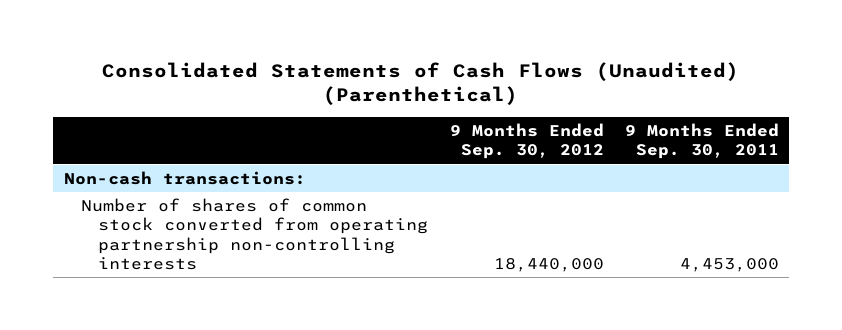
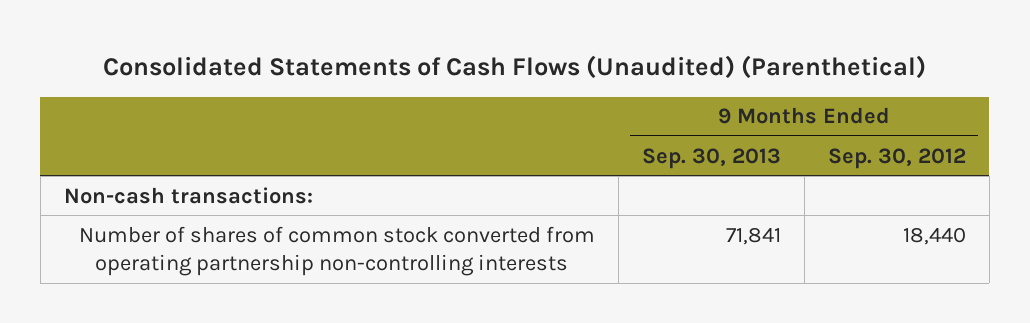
- | 9 Months Ended Sep. 30, 2012 | 9 Months Ended Sep. 30, 2011
+ | 9 Months Ended Sep. 30, 2013 | 9 Months Ended Sep. 30, 2012
- Number of shares of common stock converted from operating partnership non-controlling interests | 18,440,000 | 4,453,000
+ Number of shares of common stock converted from operating partnership non-controlling interests | 71,841 | 18,440

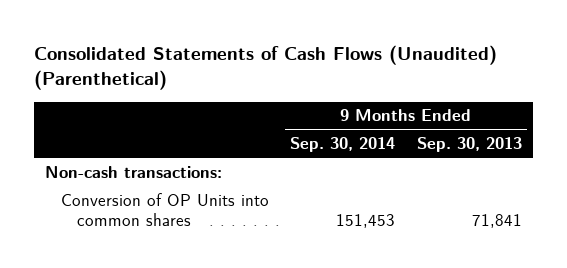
- | 9 Months Ended Sep. 30, 2013 | 9 Months Ended Sep. 30, 2012
+ | 9 Months Ended Sep. 30, 2014 | 9 Months Ended Sep. 30, 2013
- Number of shares of common stock converted from operating partnership non-controlling interests | 71,841 | 18,440
+ Conversion of OP Units into common shares | 151,453 | 71,841

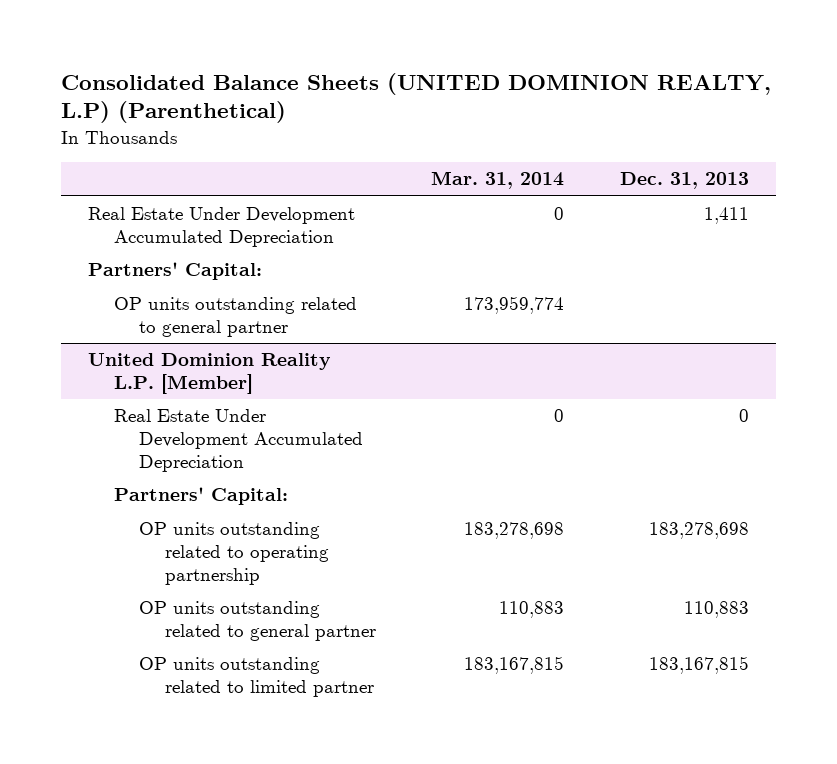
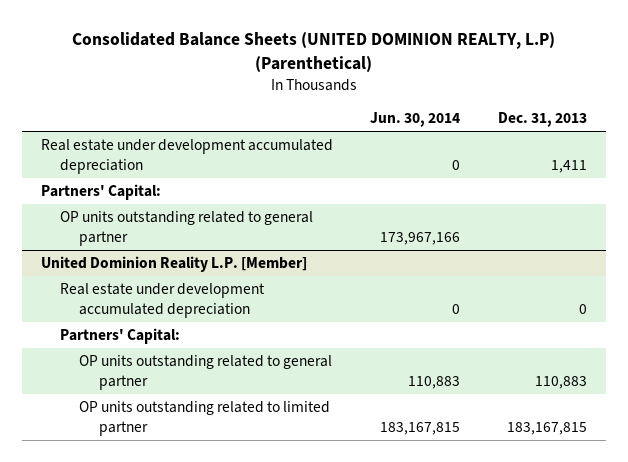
- | Mar. 31, 2014 | Dec. 31, 2013
+ | Jun. 30, 2014 | Dec. 31, 2013
- Real Estate Under Development Accumulated Depreciation | 0 | 1,411
+ Real estate under development accumulated depreciation | 0 | 1,411
@ United Dominion Reality L.P. [Member]
- Real Estate Under Development Accumulated Depreciation | 0 | 0
+ Real estate under development accumulated depreciation | 0 | 0
- OP units outstanding related to operating partnership | 183,278,698 | 183,278,698

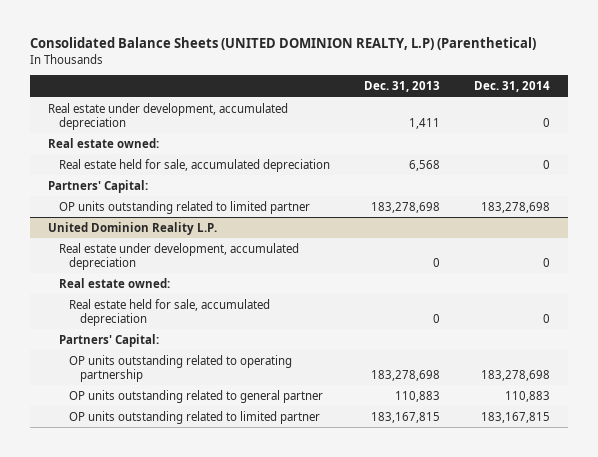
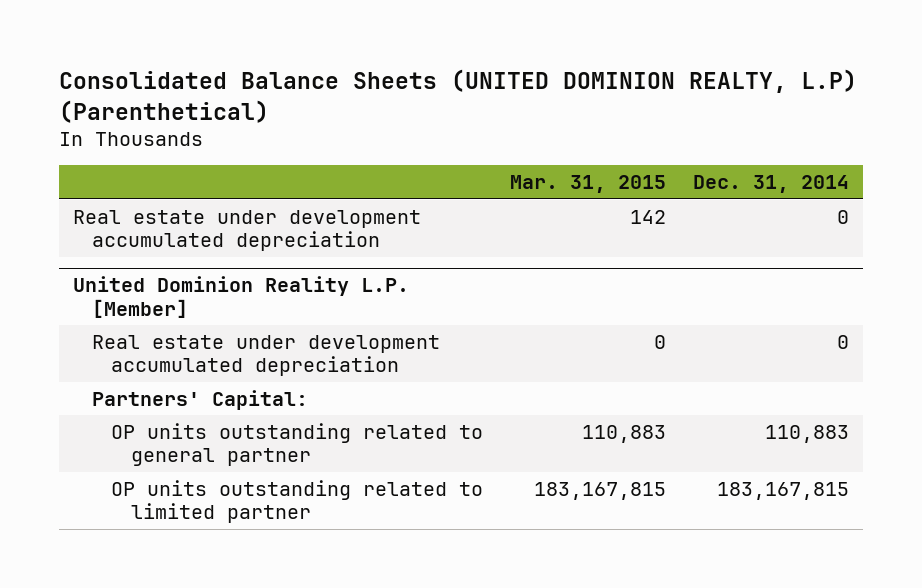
- | Dec. 31, 2013 | Dec. 31, 2014
+ | Mar. 31, 2015 | Dec. 31, 2014
- Real estate under development, accumulated depreciation | 1,411 | 0
- Real estate owned:
- Real estate held for sale, accumulated depreciation | 6,568 | 0
- Partners' Capital:
- OP units outstanding related to limited partner | 183,278,698 | 183,278,698
- United Dominion Reality L.P.
- Real estate under development, accumulated depreciation | 0 | 0
- Real estate owned:
- Real estate held for sale, accumulated depreciation | 0 | 0
+ Real estate under development accumulated depreciation | 142 | 0
+ United Dominion Reality L.P. [Member]
+ Real estate under development accumulated depreciation | 0 | 0
- OP units outstanding related to operating partnership | 183,278,698 | 183,278,698

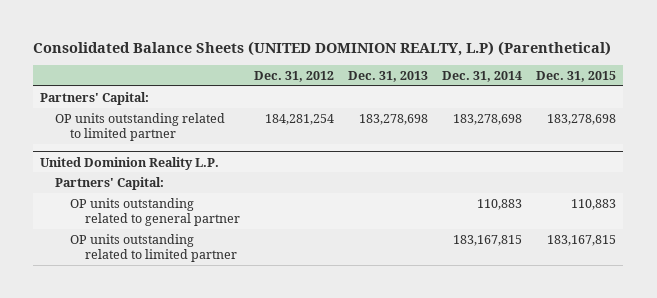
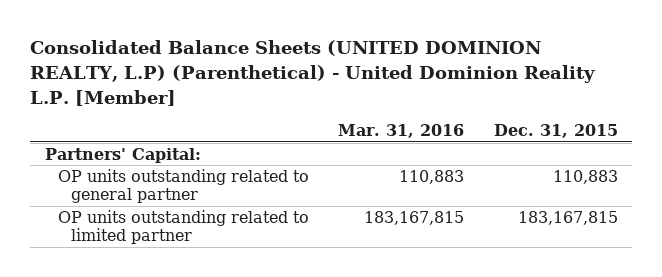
- Consolidated Balance Sheets (UNITED DOMINION REALTY, L.P) (Parenthetical)
+ Consolidated Balance Sheets (UNITED DOMINION REALTY, L.P) (Parenthetical) - United Dominion Reality L.P. [Member]
- | Dec. 31, 2012 | Dec. 31, 2013 | Dec. 31, 2014 | Dec. 31, 2015
+ | Mar. 31, 2016 | Dec. 31, 2015
- OP units outstanding related to limited partner | 184,281,254 | 183,278,698 | 183,278,698 | 183,278,698
- United Dominion Reality L.P.
- Partners' Capital:

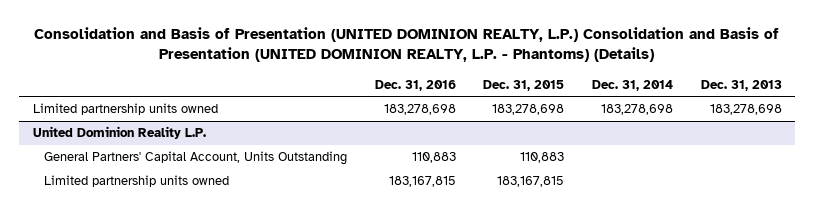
- Consolidated Balance Sheets (UNITED DOMINION REALTY, L.P) (Parenthetical) - United Dominion Reality L.P. [Member]
+ Consolidation and Basis of Presentation (UNITED DOMINION REALTY, L.P.) Consolidation and Basis of Presentation (UNITED DOMINION REALTY, L.P. - Phantoms) (Details)
- | Mar. 31, 2016 | Dec. 31, 2015
+ | Dec. 31, 2016 | Dec. 31, 2015 | Dec. 31, 2014 | Dec. 31, 2013
- Partners' Capital:
- OP units outstanding related to general partner | 110,883 | 110,883
- OP units outstanding related to limited partner | 183,167,815 | 183,167,815
+ Limited partnership units owned | 183,278,698 | 183,278,698 | 183,278,698 | 183,278,698
+ United Dominion Reality L.P.
+ General Partners' Capital Account, Units Outstanding | 110,883 | 110,883 | |
+ Limited partnership units owned | 183,167,815 | 183,167,815 | |

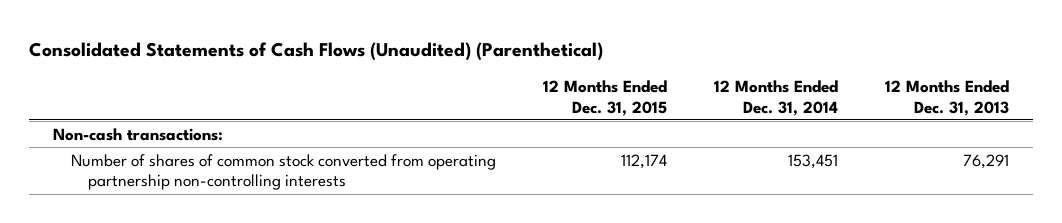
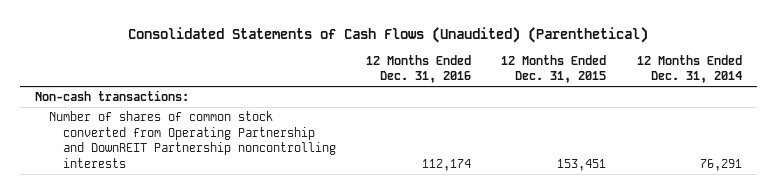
- | 12 Months Ended Dec. 31, 2015 | 12 Months Ended Dec. 31, 2014 | 12 Months Ended Dec. 31, 2013
+ | 12 Months Ended Dec. 31, 2016 | 12 Months Ended Dec. 31, 2015 | 12 Months Ended Dec. 31, 2014
- Number of shares of common stock converted from operating partnership non-controlling interests | 112,174 | 153,451 | 76,291
+ Number of shares of common stock converted from Operating Partnership and DownREIT Partnership noncontrolling interests | 112,174 | 153,451 | 76,291

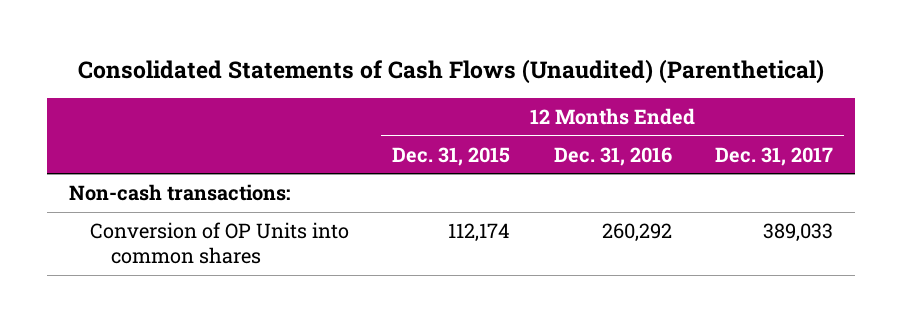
- | 12 Months Ended Dec. 31, 2016 | 12 Months Ended Dec. 31, 2015 | 12 Months Ended Dec. 31, 2014
+ | 12 Months Ended Dec. 31, 2015 | 12 Months Ended Dec. 31, 2016 | 12 Months Ended Dec. 31, 2017
- Number of shares of common stock converted from Operating Partnership and DownREIT Partnership noncontrolling interests | 112,174 | 153,451 | 76,291
+ Conversion of OP Units into common shares | 112,174 | 260,292 | 389,033

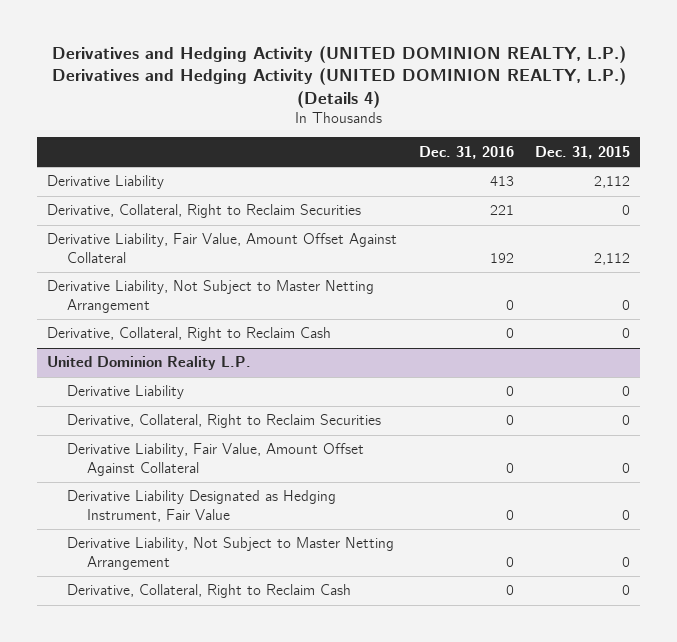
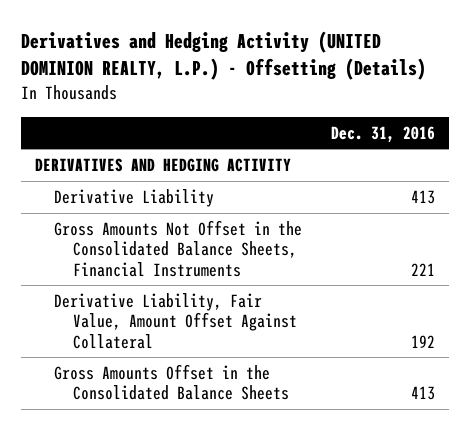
- Derivatives and Hedging Activity (UNITED DOMINION REALTY, L.P.) Derivatives and Hedging Activity (UNITED DOMINION REALTY, L.P.) (Details 4)
+ Derivatives and Hedging Activity (UNITED DOMINION REALTY, L.P.) - Offsetting (Details)
- | Dec. 31, 2016 | Dec. 31, 2015
+ | Dec. 31, 2016
+ DERIVATIVES AND HEDGING ACTIVITY
- Derivative, Collateral, Right to Reclaim Securities | 221 | 0
+ Gross Amounts Not Offset in the Consolidated Balance Sheets, Financial Instruments | 221
- Derivative Liability, Not Subject to Master Netting Arrangement | 0 | 0
- Derivative, Collateral, Right to Reclaim Cash | 0 | 0
- United Dominion Reality L.P.
- Derivative Liability | 0 | 0
- Derivative, Collateral, Right to Reclaim Securities | 0 | 0
- Derivative Liability, Fair Value, Amount Offset Against Collateral | 0 | 0
- Derivative Liability Designated as Hedging Instrument, Fair Value | 0 | 0
- Derivative Liability, Not Subject to Master Netting Arrangement | 0 | 0
- Derivative, Collateral, Right to Reclaim Cash | 0 | 0
+ Gross Amounts Offset in the Consolidated Balance Sheets | 413

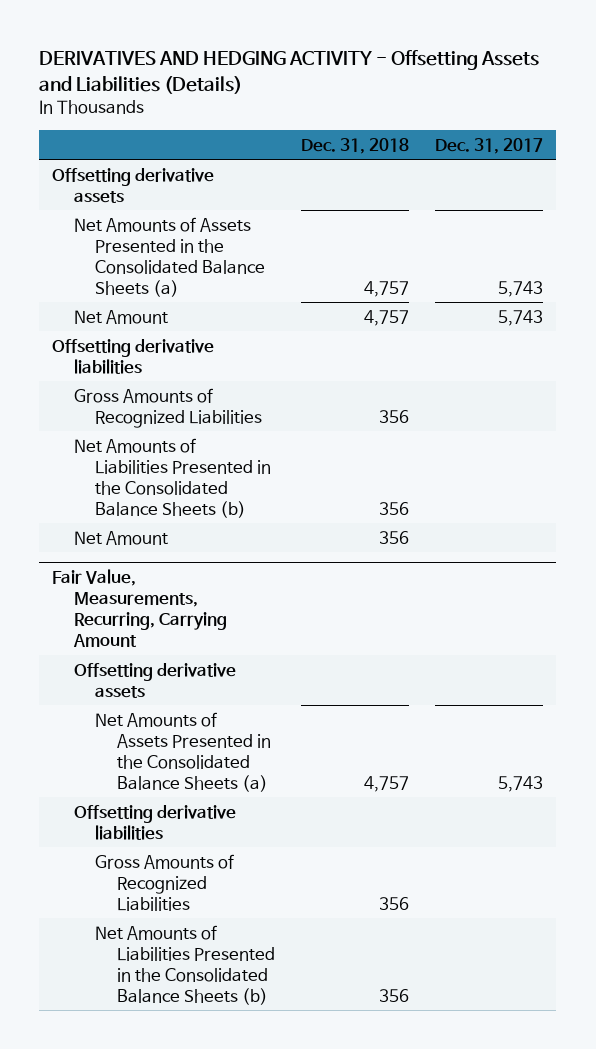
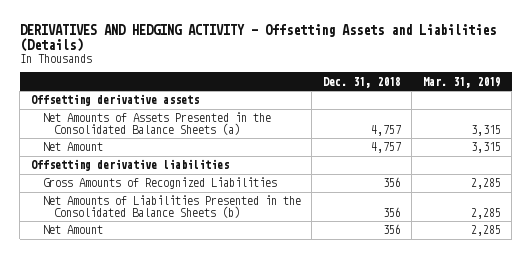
- | Dec. 31, 2018 | Dec. 31, 2017
+ | Dec. 31, 2018 | Mar. 31, 2019
- Fair Value, Measurements, Recurring, Carrying Amount
- Offsetting derivative assets
- Net Amounts of Assets Presented in the Consolidated Balance Sheets (a) | 4,757 | 5,743
- Offsetting derivative liabilities
- Gross Amounts of Recognized Liabilities | 356 |
- Net Amounts of Liabilities Presented in the Consolidated Balance Sheets (b) | 356 |

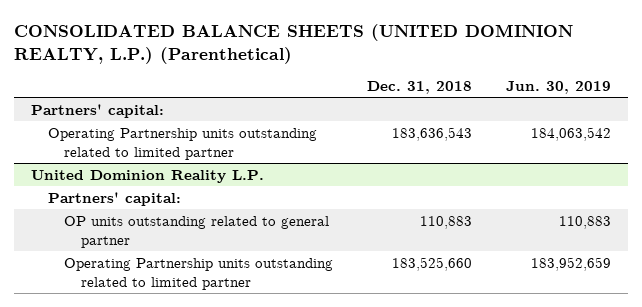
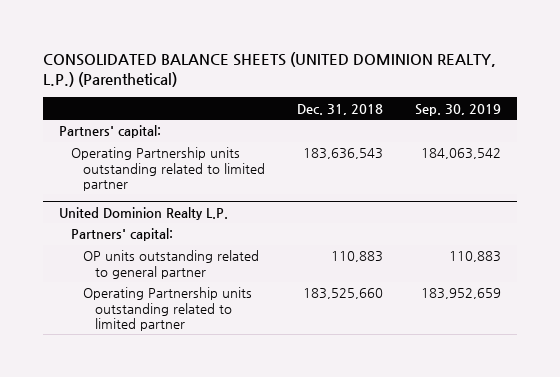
- | Dec. 31, 2018 | Jun. 30, 2019
+ | Dec. 31, 2018 | Sep. 30, 2019
- United Dominion Reality L.P.
+ United Dominion Realty L.P.

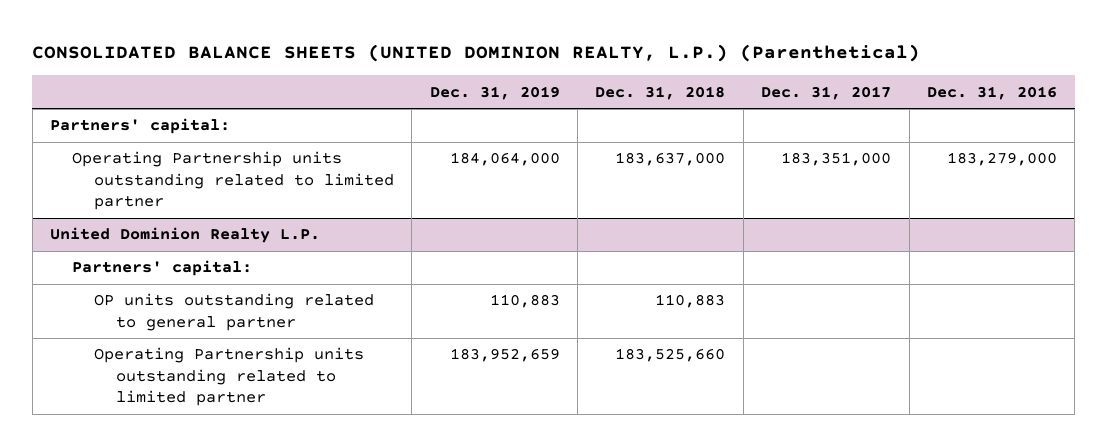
- | Dec. 31, 2018 | Sep. 30, 2019
+ | Dec. 31, 2019 | Dec. 31, 2018 | Dec. 31, 2017 | Dec. 31, 2016
- Operating Partnership units outstanding related to limited partner | 183,636,543 | 184,063,542
+ Operating Partnership units outstanding related to limited partner | 184,064,000 | 183,637,000 | 183,351,000 | 183,279,000

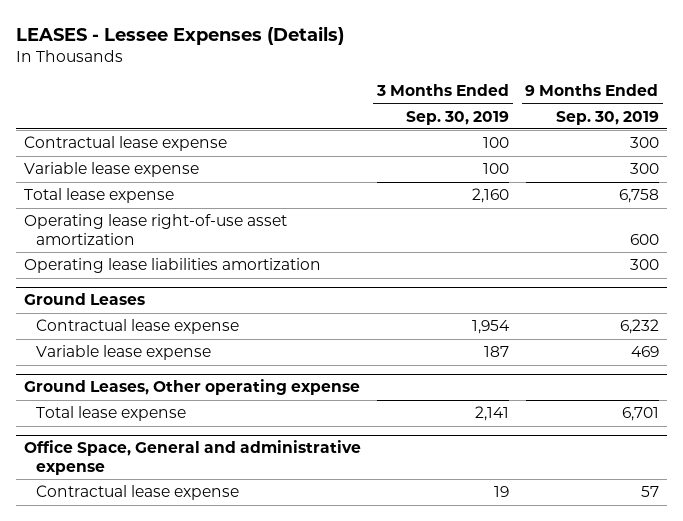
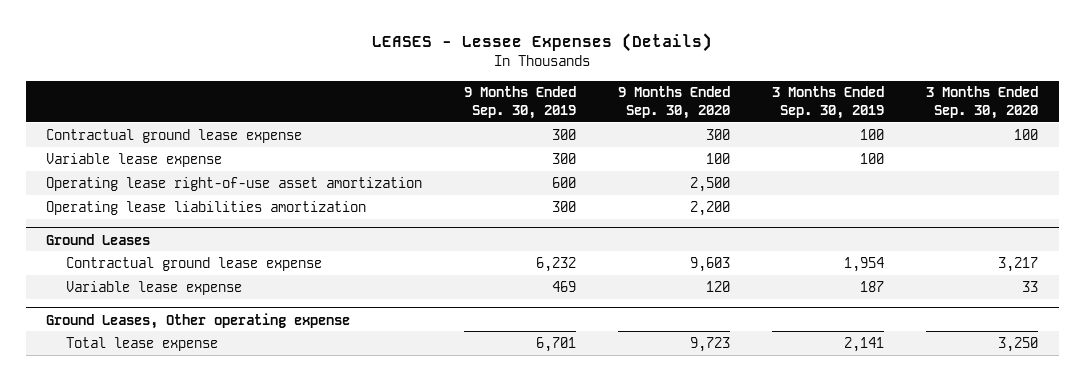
- | 3 Months Ended Sep. 30, 2019 | 9 Months Ended Sep. 30, 2019
+ | 9 Months Ended Sep. 30, 2019 | 9 Months Ended Sep. 30, 2020 | 3 Months Ended Sep. 30, 2019 | 3 Months Ended Sep. 30, 2020
- Contractual lease expense | 100 | 300
+ Contractual ground lease expense | 300 | 300 | 100 | 100
- Total lease expense | 2,160 | 6,758
@ Ground Leases
- Contractual lease expense | 1,954 | 6,232
+ Contractual ground lease expense | 6,232 | 9,603 | 1,954 | 3,217
- Office Space, General and administrative expense
- Contractual lease expense | 19 | 57

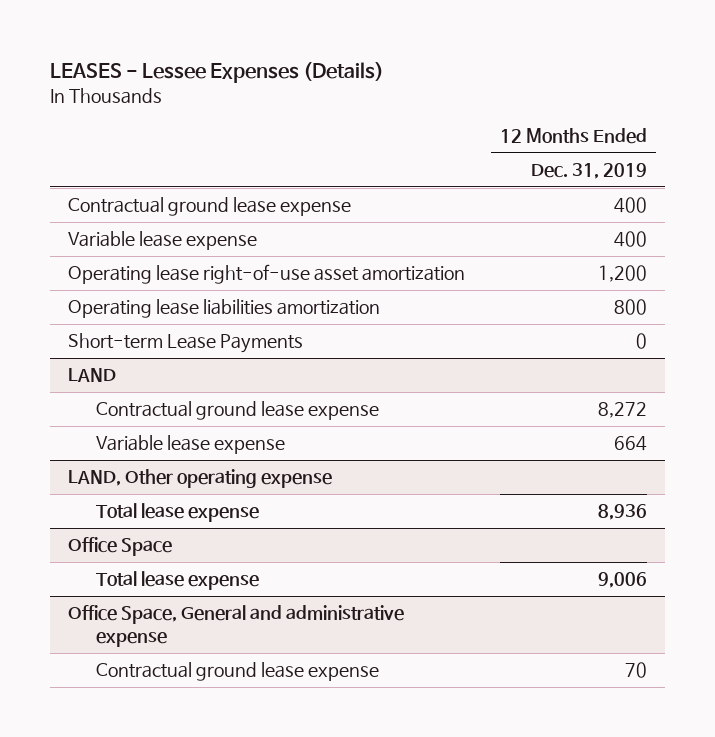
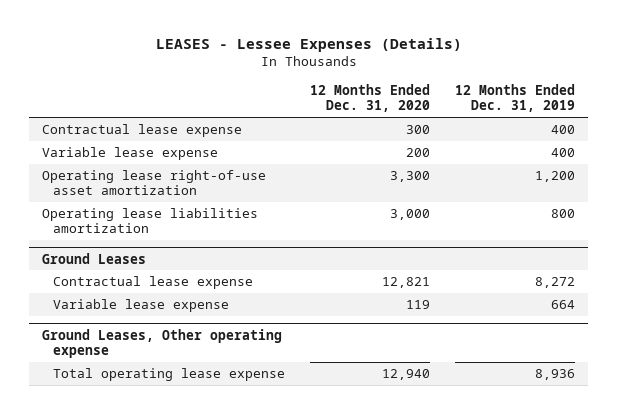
- | 12 Months Ended Dec. 31, 2019
+ | 12 Months Ended Dec. 31, 2020 | 12 Months Ended Dec. 31, 2019
- Contractual ground lease expense | 400
+ Contractual lease expense | 300 | 400
- Short-term Lease Payments | 0
- LAND
- Contractual ground lease expense | 8,272
+ Ground Leases
+ Contractual lease expense | 12,821 | 8,272
- LAND, Other operating expense
- Total lease expense | 8,936
- Office Space
- Total lease expense | 9,006
- Office Space, General and administrative expense
- Contractual ground lease expense | 70
+ Ground Leases, Other operating expense
+ Total operating lease expense | 12,940 | 8,936

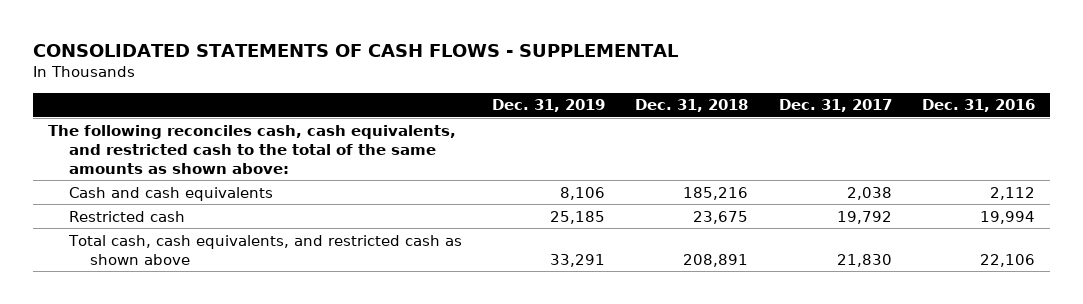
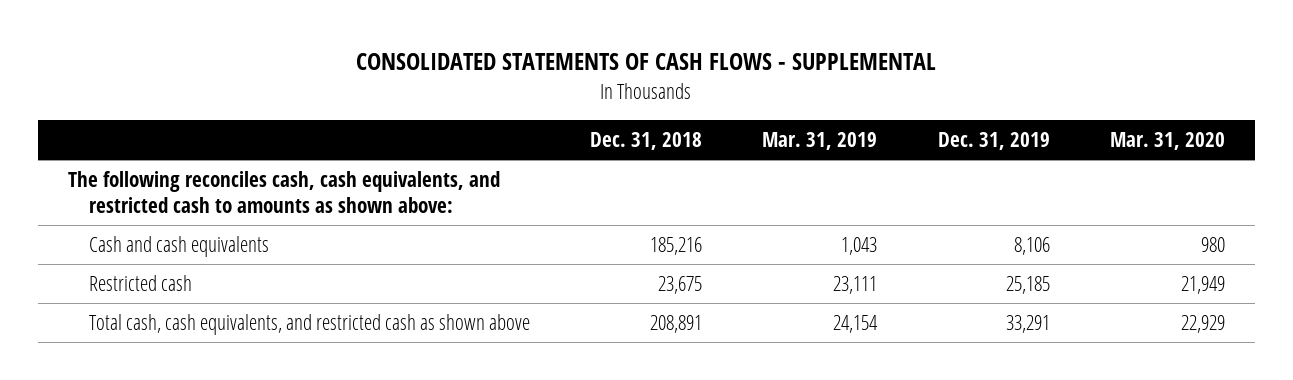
- | Dec. 31, 2019 | Dec. 31, 2018 | Dec. 31, 2017 | Dec. 31, 2016
+ | Dec. 31, 2018 | Mar. 31, 2019 | Dec. 31, 2019 | Mar. 31, 2020
- The following reconciles cash, cash equivalents, and restricted cash to the total of the same amounts as shown above:
+ The following reconciles cash, cash equivalents, and restricted cash to amounts as shown above:

